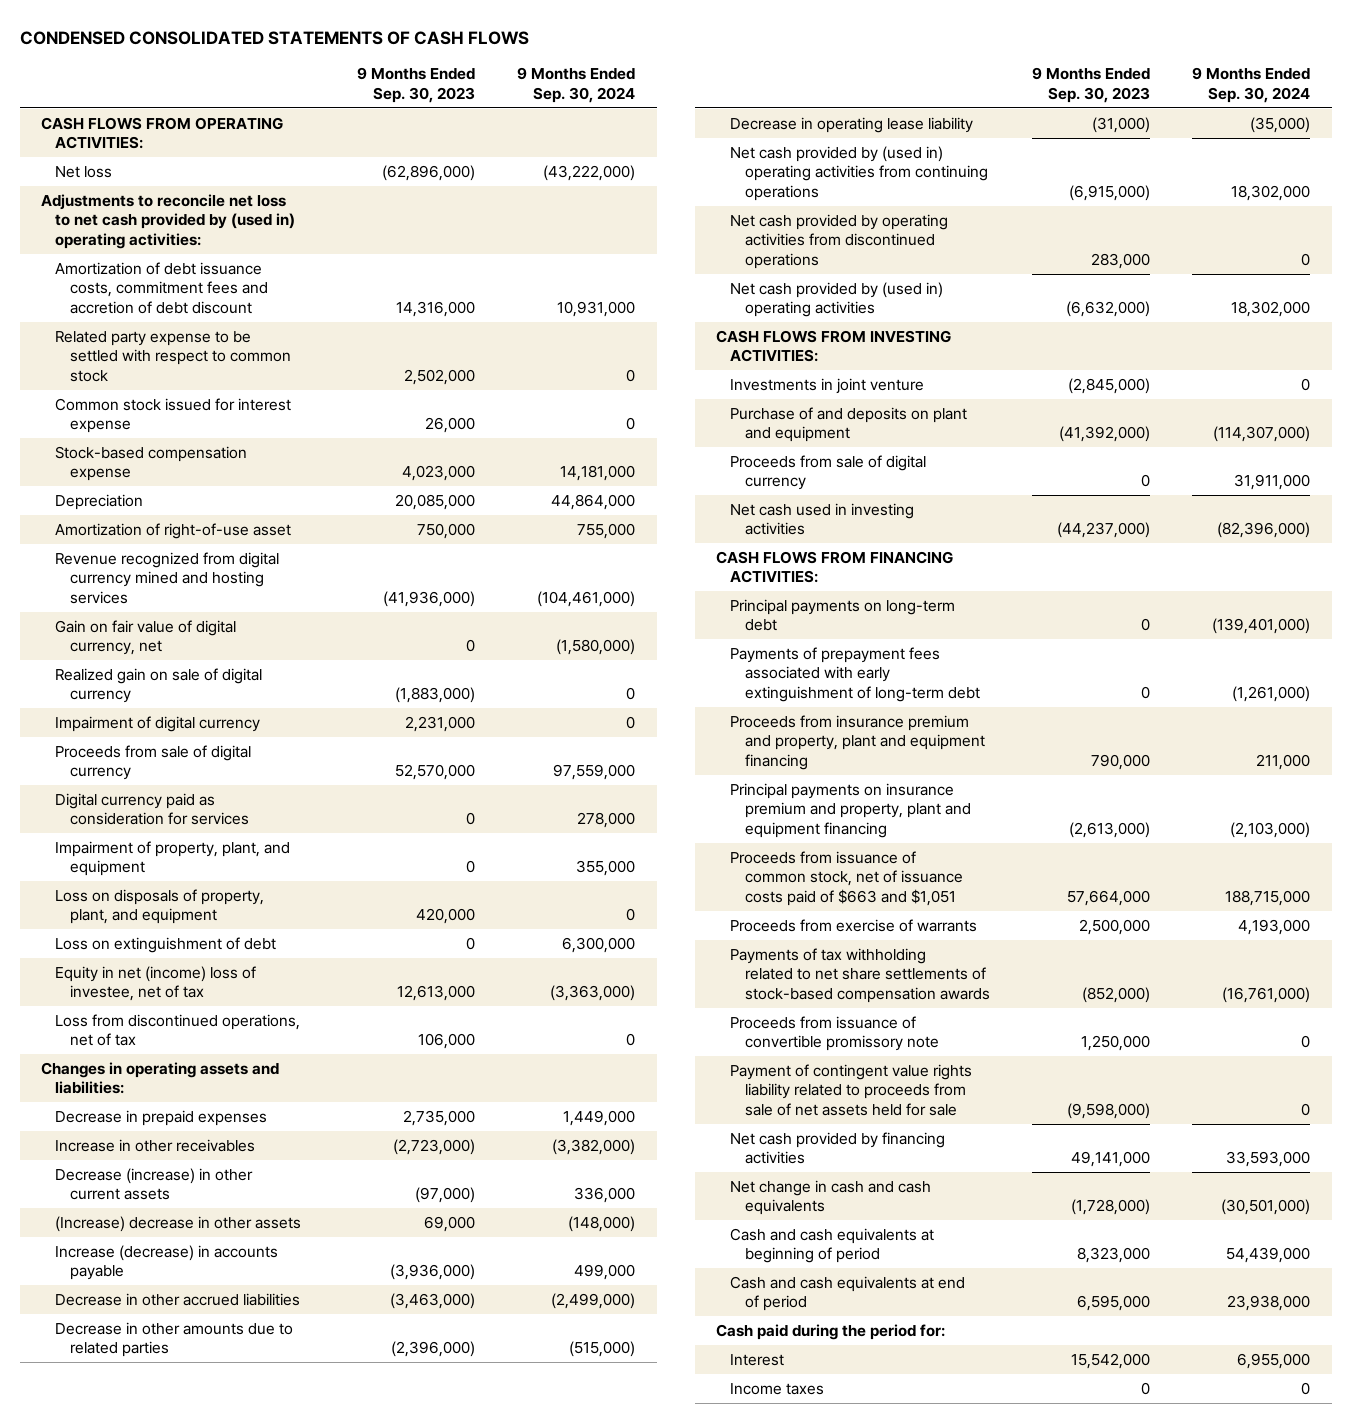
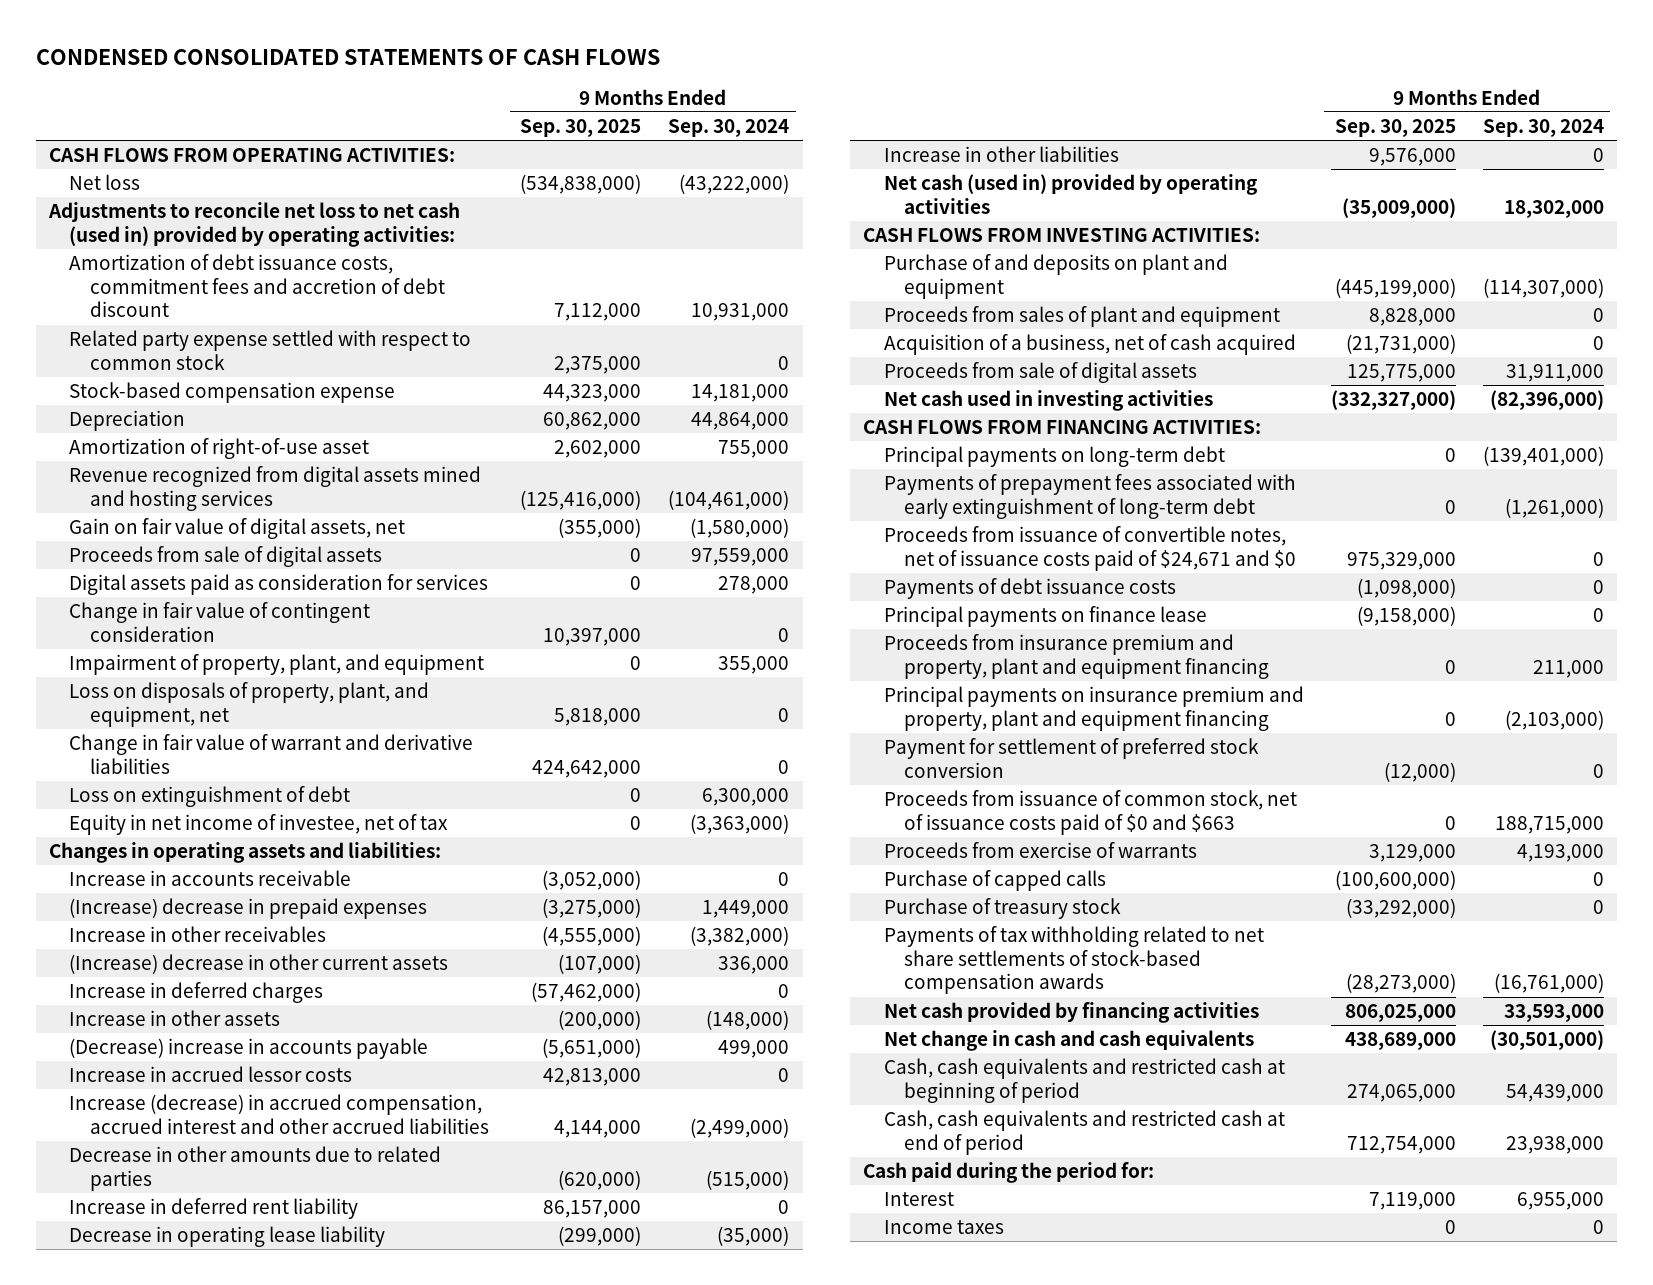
- | 9 Months Ended Sep. 30, 2023 | 9 Months Ended Sep. 30, 2024
+ | 9 Months Ended Sep. 30, 2025 | 9 Months Ended Sep. 30, 2024
- Adjustments to reconcile net loss to net cash provided by (used in) operating activities:
+ Adjustments to reconcile net loss to net cash (used in) provided by operating activities:
- Related party expense to be settled with respect to common stock | 2,502,000 | 0
- Common stock issued for interest expense | 26,000 | 0
+ Related party expense settled with respect to common stock | 2,375,000 | 0
- Revenue recognized from digital currency mined and hosting services | (41,936,000) | (104,461,000)
- Gain on fair value of digital currency, net | 0 | (1,580,000)
- Realized gain on sale of digital currency | (1,883,000) | 0
- Impairment of digital currency | 2,231,000 | 0
- Proceeds from sale of digital currency | 52,570,000 | 97,559,000
- Digital currency paid as consideration for services | 0 | 278,000
+ Revenue recognized from digital assets mined and hosting services | (125,416,000) | (104,461,000)
+ Gain on fair value of digital assets, net | (355,000) | (1,580,000)
+ Proceeds from sale of digital assets | 0 | 97,559,000
+ Digital assets paid as consideration for services | 0 | 278,000
+ Change in fair value of contingent consideration | 10,397,000 | 0
- Loss on disposals of property, plant, and equipment | 420,000 | 0
+ Loss on disposals of property, plant, and equipment, net | 5,818,000 | 0
+ Change in fair value of warrant and derivative liabilities | 424,642,000 | 0
- Equity in net (income) loss of investee, net of tax | 12,613,000 | (3,363,000)
- Loss from discontinued operations, net of tax | 106,000 | 0
+ Equity in net income of investee, net of tax | 0 | (3,363,000)
- Decrease in prepaid expenses | 2,735,000 | 1,449,000
+ Increase in accounts receivable | (3,052,000) | 0
+ (Increase) decrease in prepaid expenses | (3,275,000) | 1,449,000
- Decrease (increase) in other current assets | (97,000) | 336,000
- (Increase) decrease in other assets | 69,000 | (148,000)
- Increase (decrease) in accounts payable | (3,936,000) | 499,000
- Decrease in other accrued liabilities | (3,463,000) | (2,499,000)
+ (Increase) decrease in other current assets | (107,000) | 336,000
+ Increase in deferred charges | (57,462,000) | 0
+ Increase in other assets | (200,000) | (148,000)
+ (Decrease) increase in accounts payable | (5,651,000) | 499,000
+ Increase in accrued lessor costs | 42,813,000 | 0
+ Increase (decrease) in accrued compensation, accrued interest and other accrued liabilities | 4,144,000 | (2,499,000)
+ Increase in deferred rent liability | 86,157,000 | 0
- Net cash provided by (used in) operating activities from continuing operations | (6,915,000) | 18,302,000
- Net cash provided by operating activities from discontinued operations | 283,000 | 0
- Net cash provided by (used in) operating activities | (6,632,000) | 18,302,000
+ Increase in other liabilities | 9,576,000 | 0
+ Net cash (used in) provided by operating activities | (35,009,000) | 18,302,000
- Investments in joint venture | (2,845,000) | 0
- Proceeds from sale of digital currency | 0 | 31,911,000
+ Proceeds from sales of plant and equipment | 8,828,000 | 0
+ Acquisition of a business, net of cash acquired | (21,731,000) | 0
+ Proceeds from sale of digital assets | 125,775,000 | 31,911,000
+ Proceeds from issuance of convertible notes, net of issuance costs paid of $24,671 and $0 | 975,329,000 | 0
+ Payments of debt issuance costs | (1,098,000) | 0
+ Principal payments on finance lease | (9,158,000) | 0
- Proceeds from issuance of common stock, net of issuance costs paid of $663 and $1,051 | 57,664,000 | 188,715,000
+ Payment for settlement of preferred stock conversion | (12,000) | 0
+ Proceeds from issuance of common stock, net of issuance costs paid of $0 and $663 | 0 | 188,715,000
+ Purchase of capped calls | (100,600,000) | 0
+ Purchase of treasury stock | (33,292,000) | 0
- Proceeds from issuance of convertible promissory note | 1,250,000 | 0
- Payment of contingent value rights liability related to proceeds from sale of net assets held for sale | (9,598,000) | 0
- Cash and cash equivalents at beginning of period | 8,323,000 | 54,439,000
- Cash and cash equivalents at end of period | 6,595,000 | 23,938,000
+ Cash, cash equivalents and restricted cash at beginning of period | 274,065,000 | 54,439,000
+ Cash, cash equivalents and restricted cash at end of period | 712,754,000 | 23,938,000

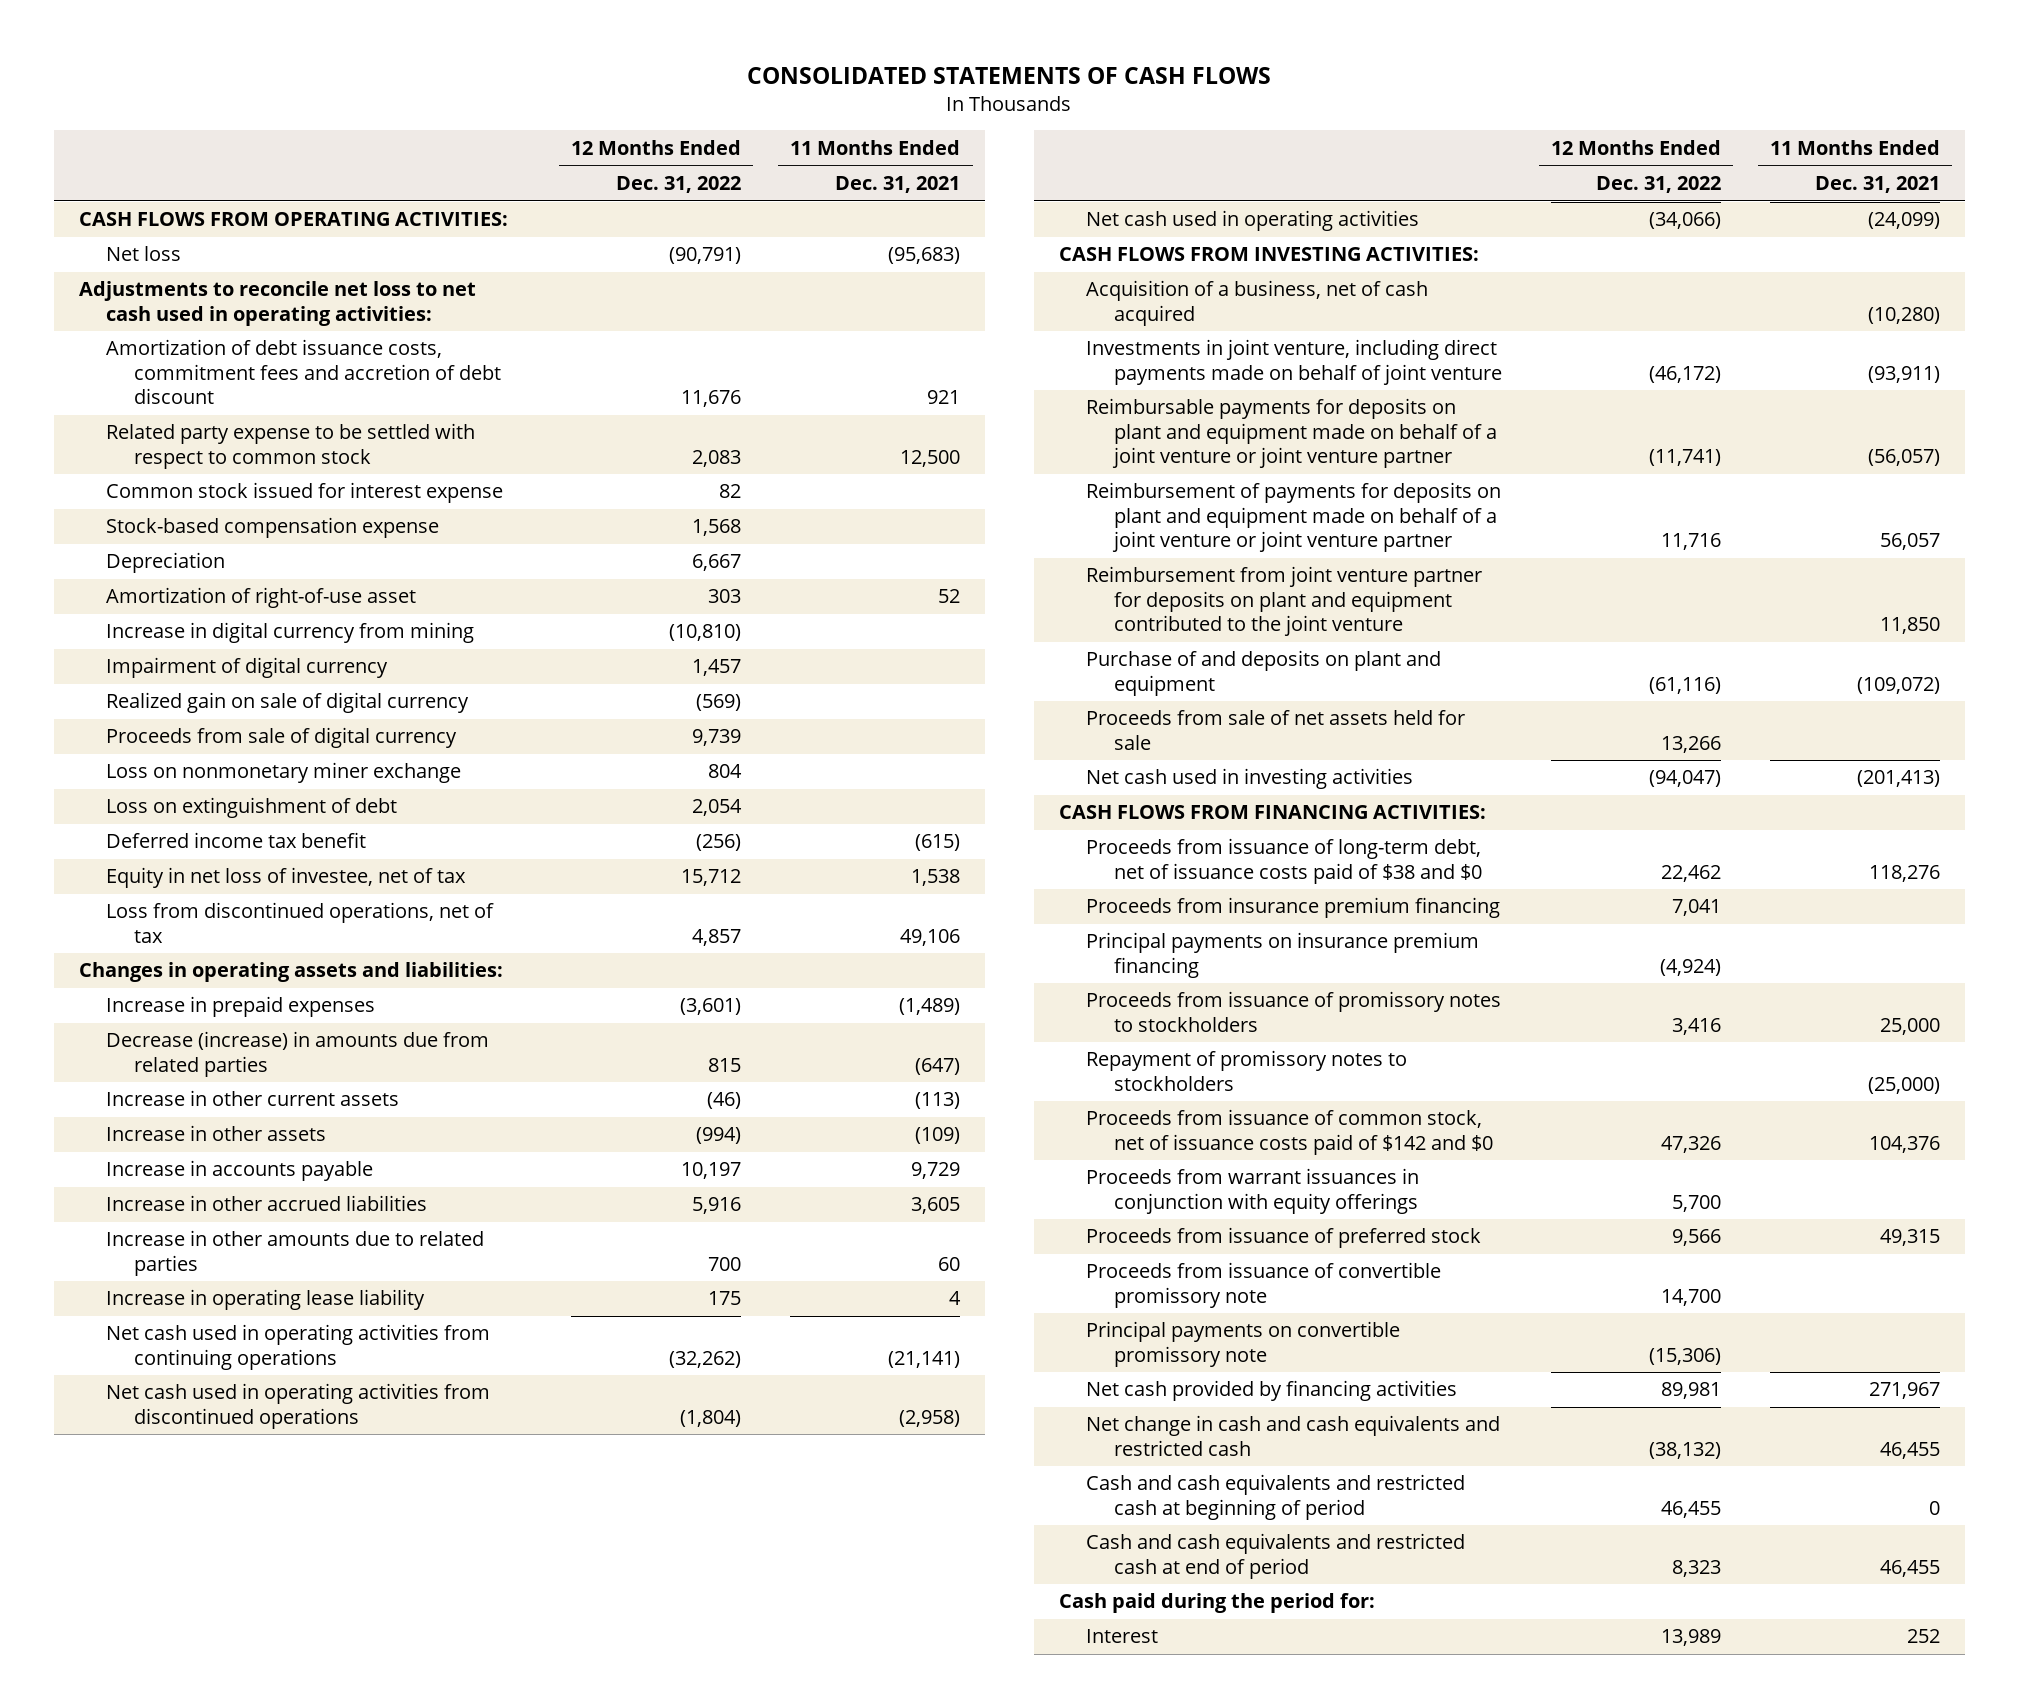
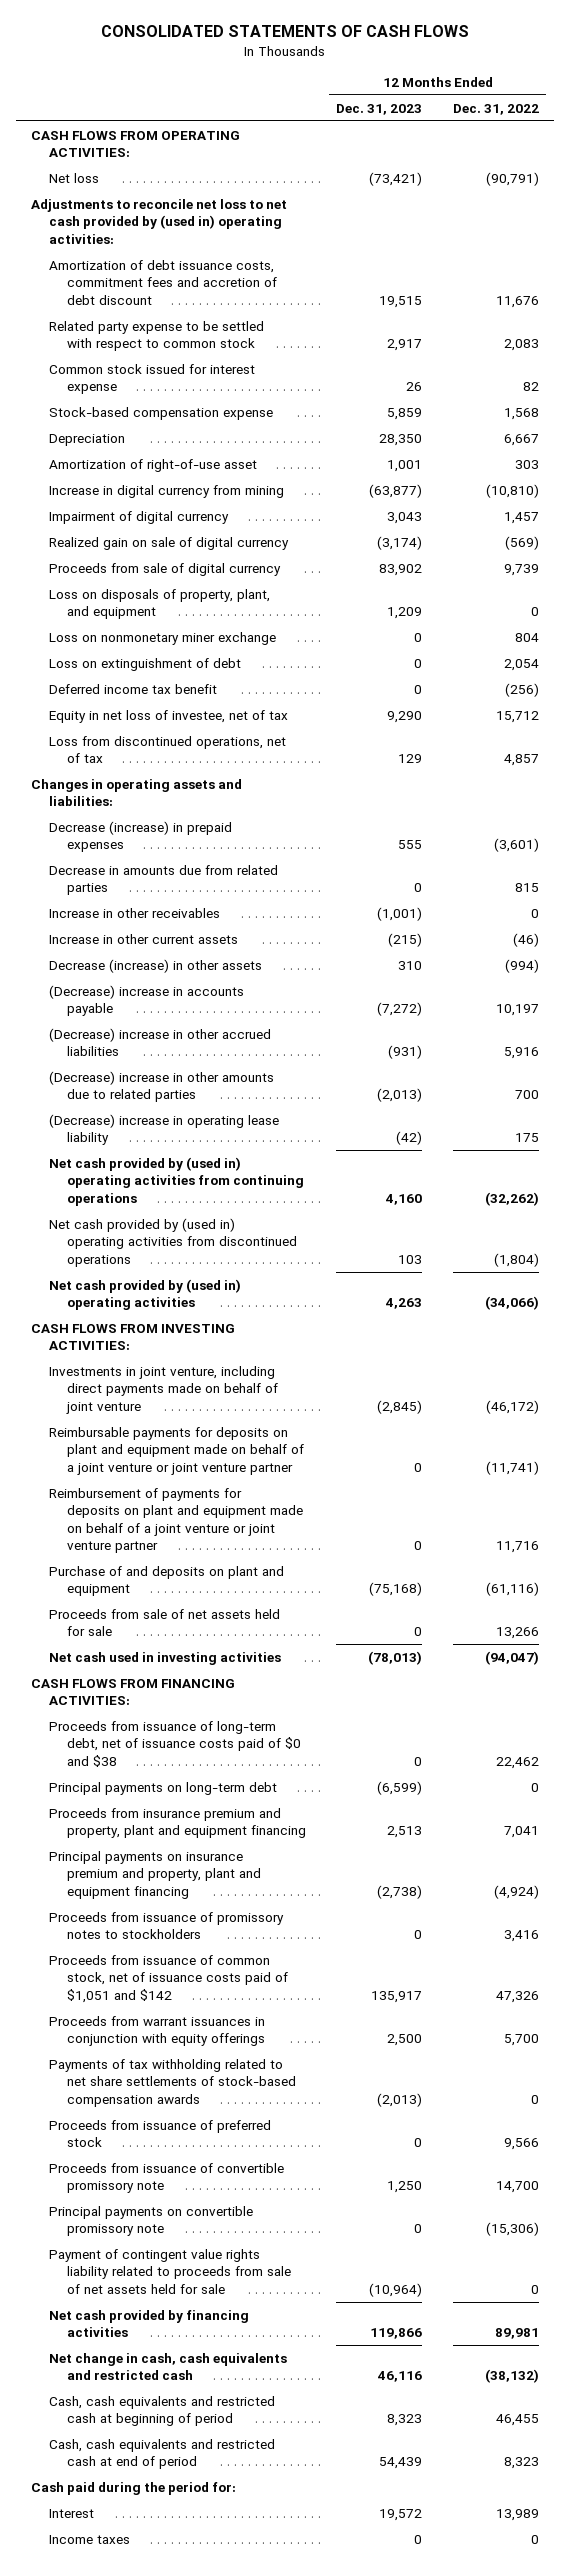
- | 12 Months Ended Dec. 31, 2022 | 11 Months Ended Dec. 31, 2021
+ | 12 Months Ended Dec. 31, 2023 | 12 Months Ended Dec. 31, 2022
- Adjustments to reconcile net loss to net cash used in operating activities:
+ Adjustments to reconcile net loss to net cash provided by (used in) operating activities:
+ Loss on disposals of property, plant, and equipment | 1,209 | 0
- Increase in prepaid expenses | (3,601) | (1,489)
- Decrease (increase) in amounts due from related parties | 815 | (647)
+ Decrease (increase) in prepaid expenses | 555 | (3,601)
+ Decrease in amounts due from related parties | 0 | 815
+ Increase in other receivables | (1,001) | 0
- Increase in other assets | (994) | (109)
- Increase in accounts payable | 10,197 | 9,729
- Increase in other accrued liabilities | 5,916 | 3,605
- Increase in other amounts due to related parties | 700 | 60
- Increase in operating lease liability | 175 | 4
- Net cash used in operating activities from continuing operations | (32,262) | (21,141)
- Net cash used in operating activities from discontinued operations | (1,804) | (2,958)
- Net cash used in operating activities | (34,066) | (24,099)
+ Decrease (increase) in other assets | 310 | (994)
+ (Decrease) increase in accounts payable | (7,272) | 10,197
+ (Decrease) increase in other accrued liabilities | (931) | 5,916
+ (Decrease) increase in other amounts due to related parties | (2,013) | 700
+ (Decrease) increase in operating lease liability | (42) | 175
+ Net cash provided by (used in) operating activities from continuing operations | 4,160 | (32,262)
+ Net cash provided by (used in) operating activities from discontinued operations | 103 | (1,804)
+ Net cash provided by (used in) operating activities | 4,263 | (34,066)
- Acquisition of a business, net of cash acquired | | (10,280)
- Reimbursement from joint venture partner for deposits on plant and equipment contributed to the joint venture | | 11,850
- Proceeds from issuance of long-term debt, net of issuance costs paid of $38 and $0 | 22,462 | 118,276
- Proceeds from insurance premium financing | 7,041 |
- Principal payments on insurance premium financing | (4,924) |
+ Proceeds from issuance of long-term debt, net of issuance costs paid of $0 and $38 | 0 | 22,462
+ Principal payments on long-term debt | (6,599) | 0
+ Proceeds from insurance premium and property, plant and equipment financing | 2,513 | 7,041
+ Principal payments on insurance premium and property, plant and equipment financing | (2,738) | (4,924)
- Repayment of promissory notes to stockholders | | (25,000)
- Proceeds from issuance of common stock, net of issuance costs paid of $142 and $0 | 47,326 | 104,376
+ Proceeds from issuance of common stock, net of issuance costs paid of $1,051 and $142 | 135,917 | 47,326
+ Payments of tax withholding related to net share settlements of stock-based compensation awards | (2,013) | 0
+ Payment of contingent value rights liability related to proceeds from sale of net assets held for sale | (10,964) | 0
- Net change in cash and cash equivalents and restricted cash | (38,132) | 46,455
- Cash and cash equivalents and restricted cash at beginning of period | 46,455 | 0
- Cash and cash equivalents and restricted cash at end of period | 8,323 | 46,455
+ Net change in cash, cash equivalents and restricted cash | 46,116 | (38,132)
+ Cash, cash equivalents and restricted cash at beginning of period | 8,323 | 46,455
+ Cash, cash equivalents and restricted cash at end of period | 54,439 | 8,323
+ Income taxes | 0 | 0

